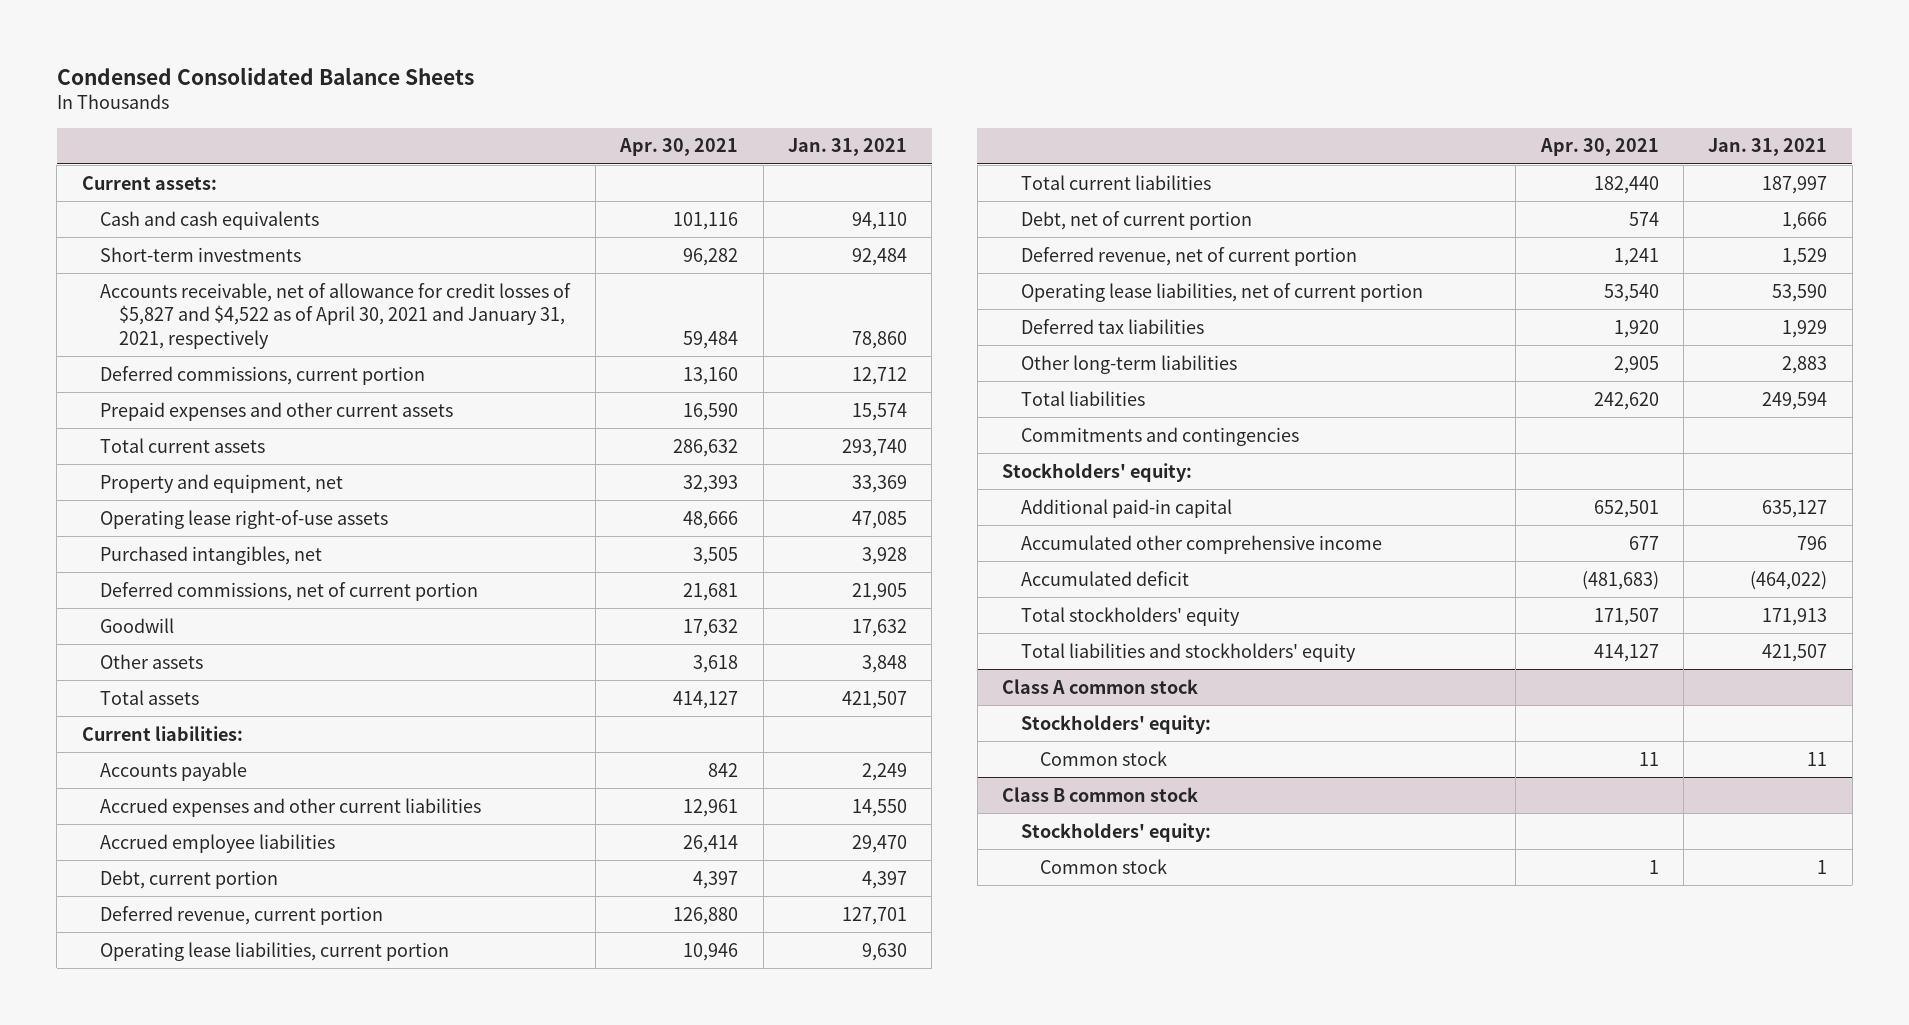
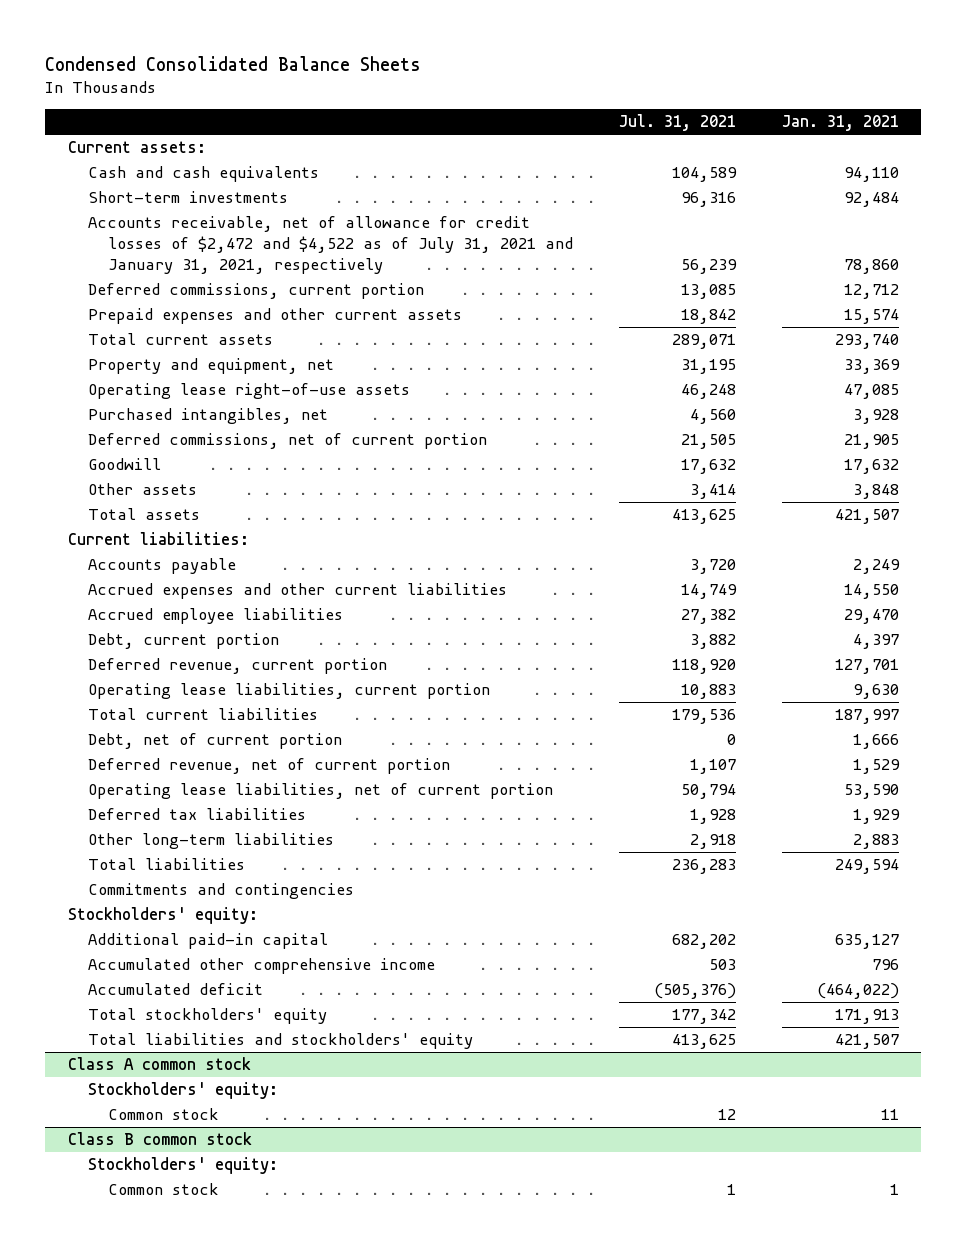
- | Apr. 30, 2021 | Jan. 31, 2021
+ | Jul. 31, 2021 | Jan. 31, 2021
- Accounts receivable, net of allowance for credit losses of $5,827 and $4,522 as of April 30, 2021 and January 31, 2021, respectively | 59,484 | 78,860
+ Accounts receivable, net of allowance for credit losses of $2,472 and $4,522 as of July 31, 2021 and January 31, 2021, respectively | 56,239 | 78,860

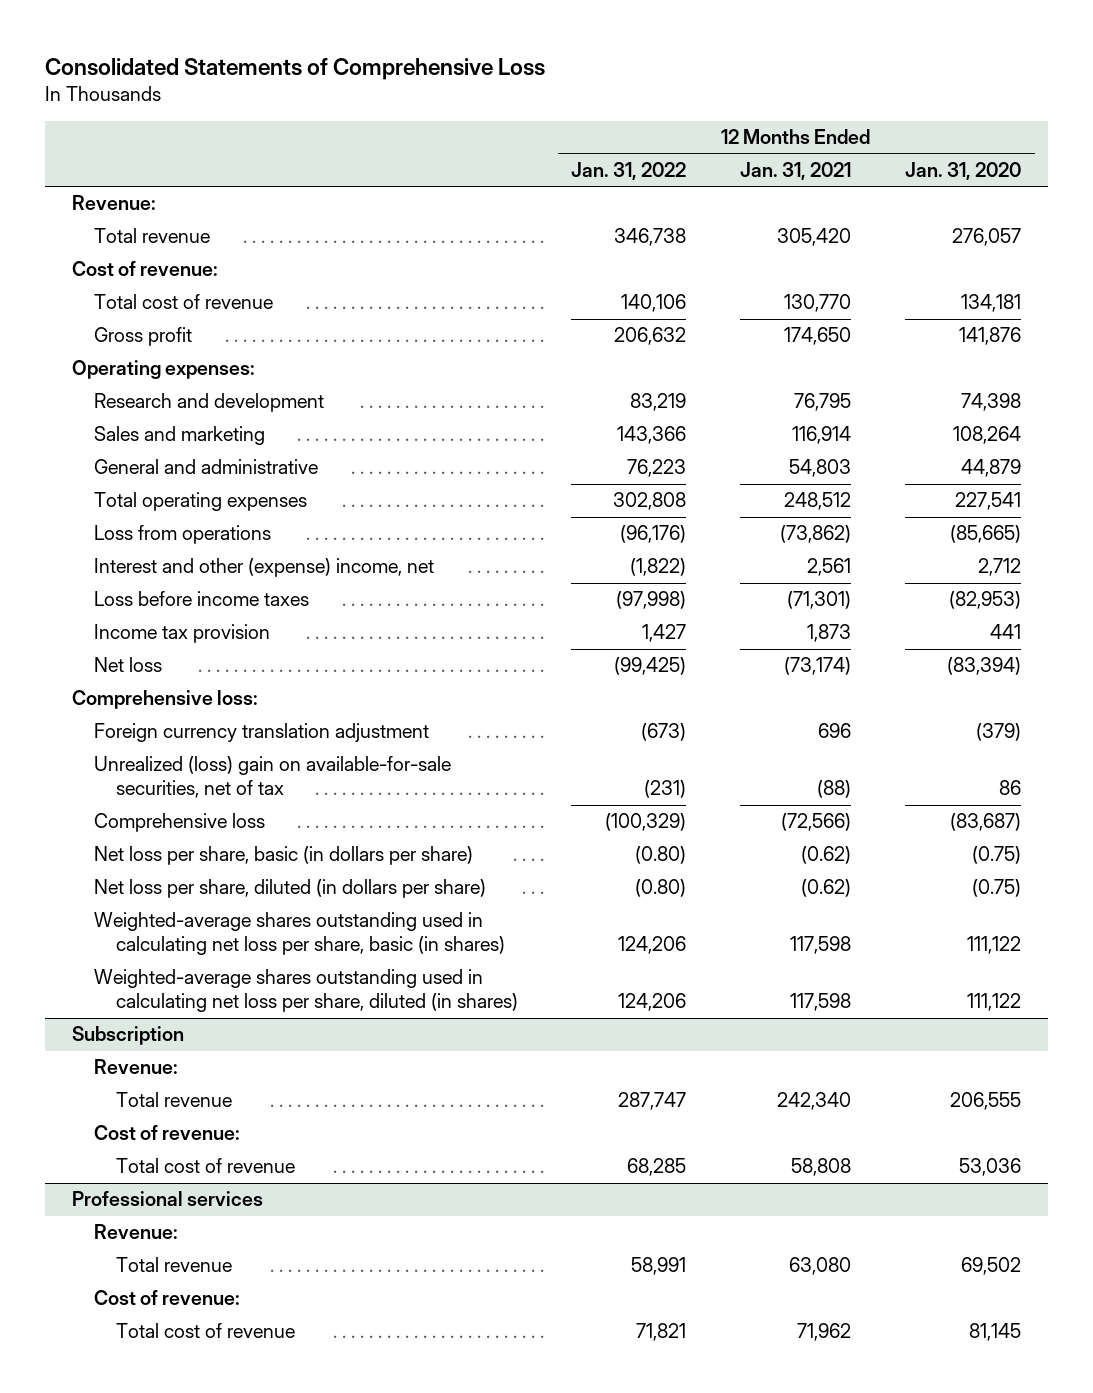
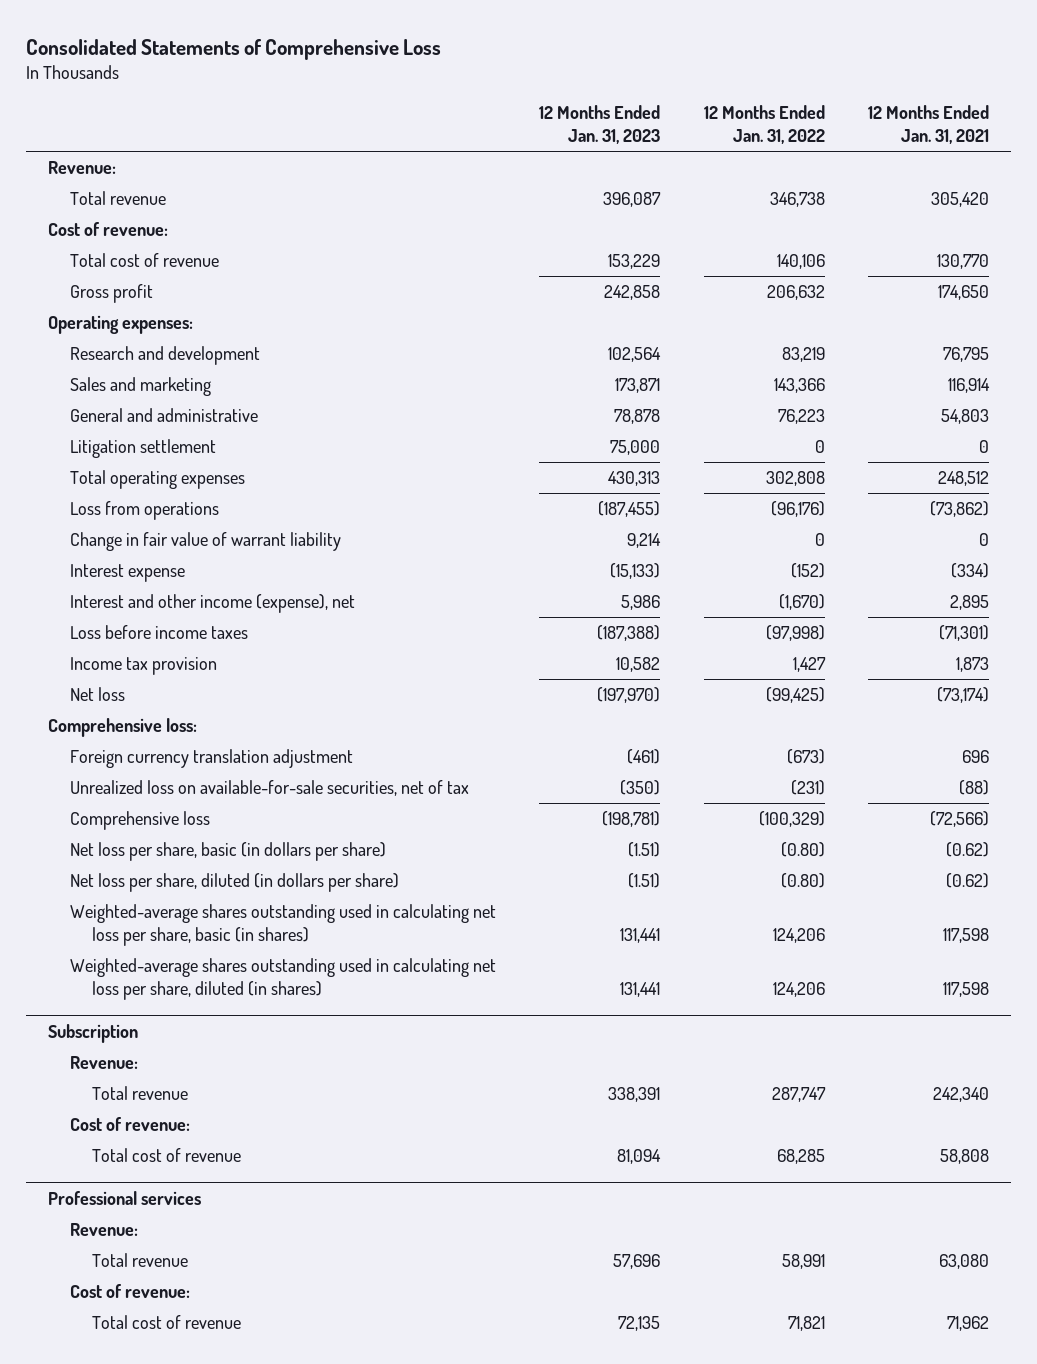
- | 12 Months Ended Jan. 31, 2022 | 12 Months Ended Jan. 31, 2021 | 12 Months Ended Jan. 31, 2020
+ | 12 Months Ended Jan. 31, 2023 | 12 Months Ended Jan. 31, 2022 | 12 Months Ended Jan. 31, 2021
+ Litigation settlement | 75,000 | 0 | 0
- Interest and other (expense) income, net | (1,822) | 2,561 | 2,712
+ Change in fair value of warrant liability | 9,214 | 0 | 0
+ Interest expense | (15,133) | (152) | (334)
+ Interest and other income (expense), net | 5,986 | (1,670) | 2,895
- Unrealized (loss) gain on available-for-sale securities, net of tax | (231) | (88) | 86
+ Unrealized loss on available-for-sale securities, net of tax | (350) | (231) | (88)

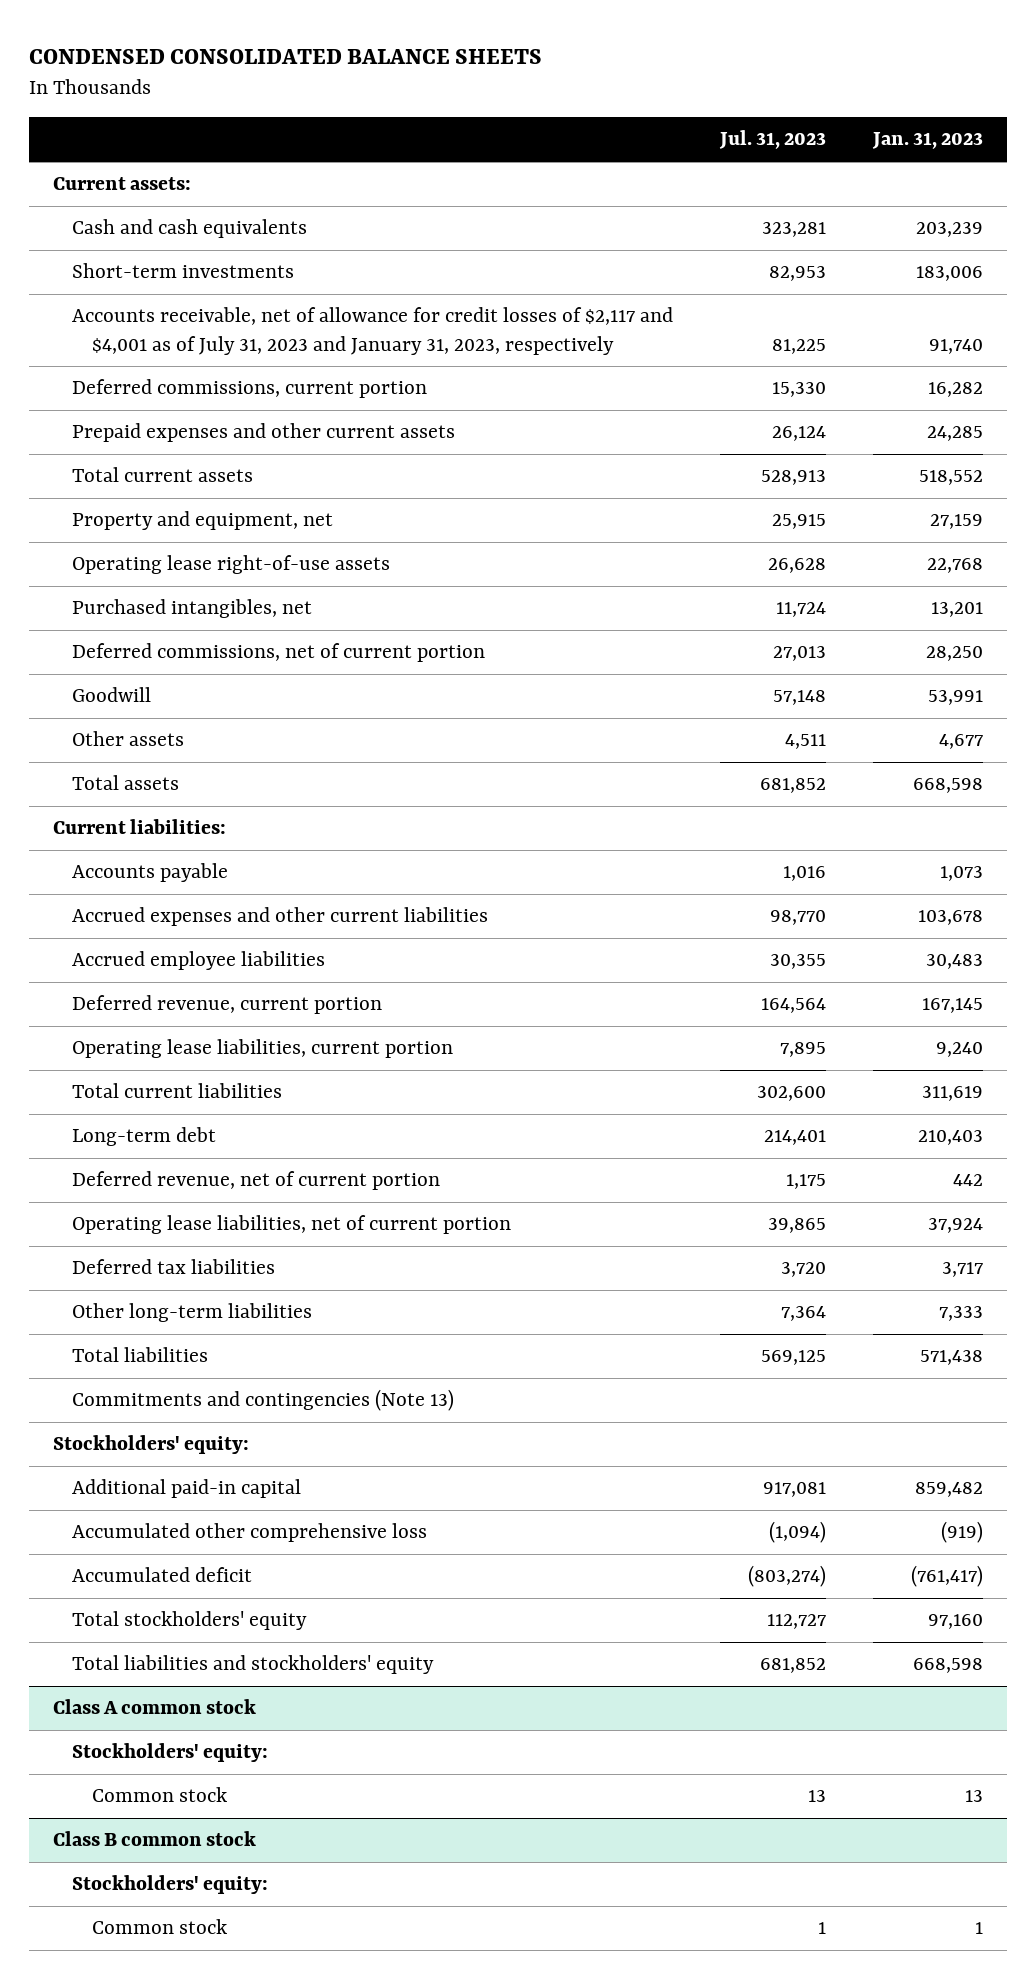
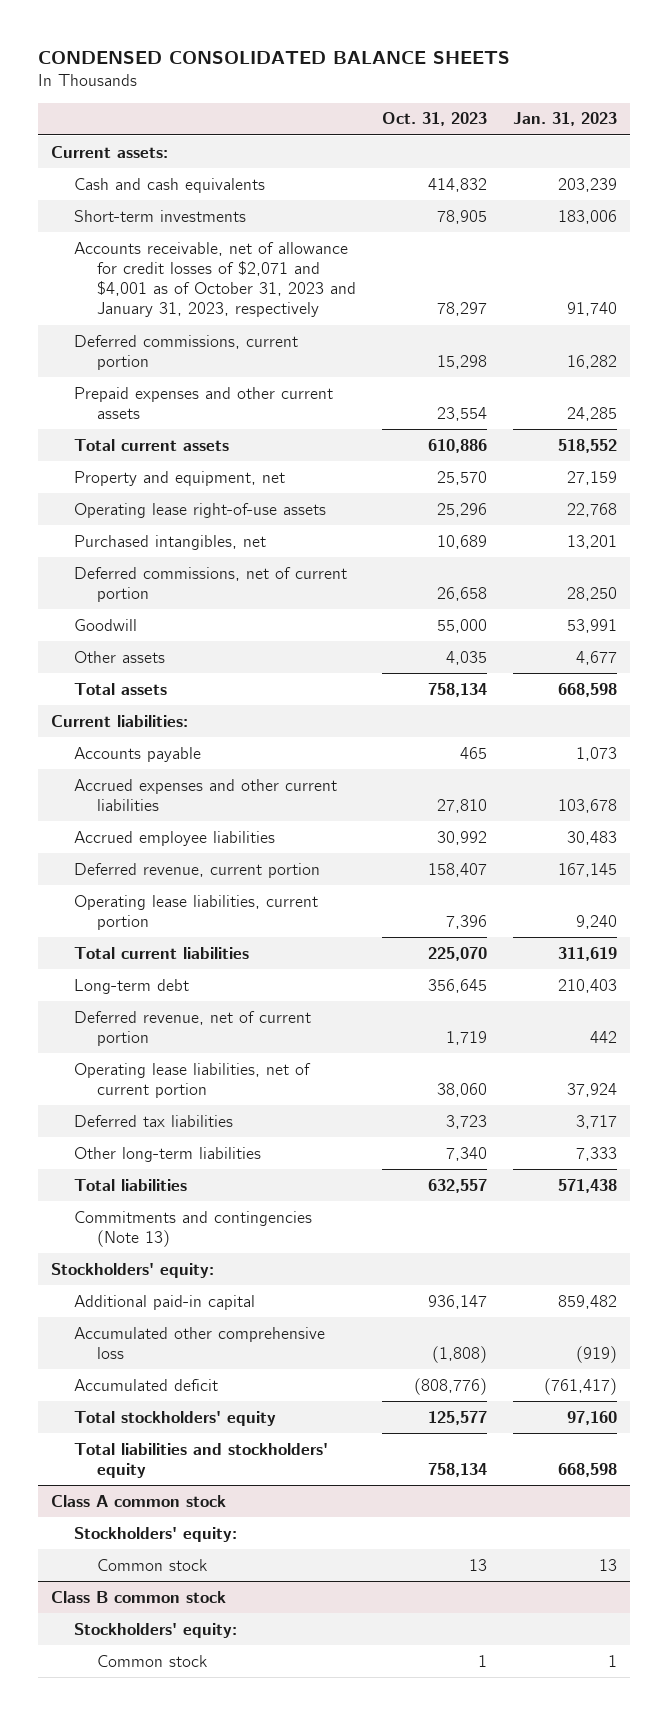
- | Jul. 31, 2023 | Jan. 31, 2023
+ | Oct. 31, 2023 | Jan. 31, 2023
- Accounts receivable, net of allowance for credit losses of $2,117 and $4,001 as of July 31, 2023 and January 31, 2023, respectively | 81,225 | 91,740
+ Accounts receivable, net of allowance for credit losses of $2,071 and $4,001 as of October 31, 2023 and January 31, 2023, respectively | 78,297 | 91,740

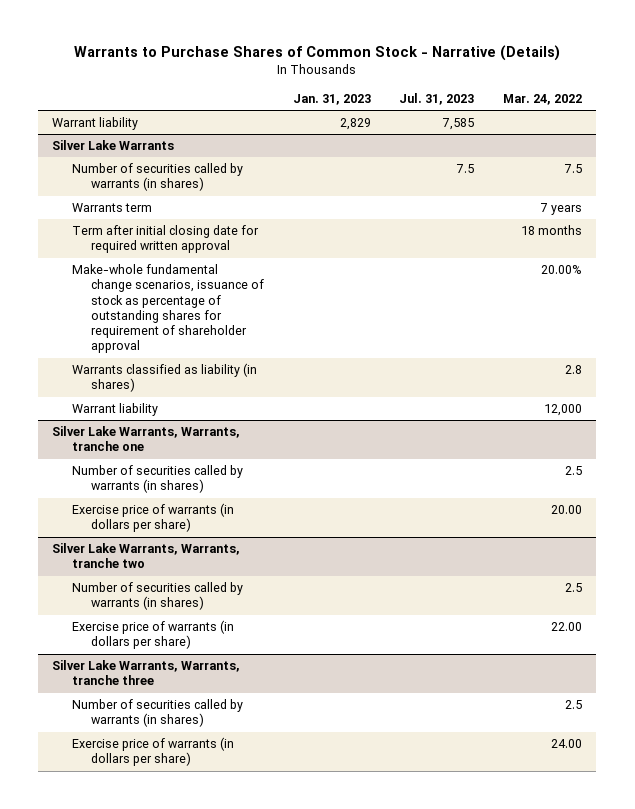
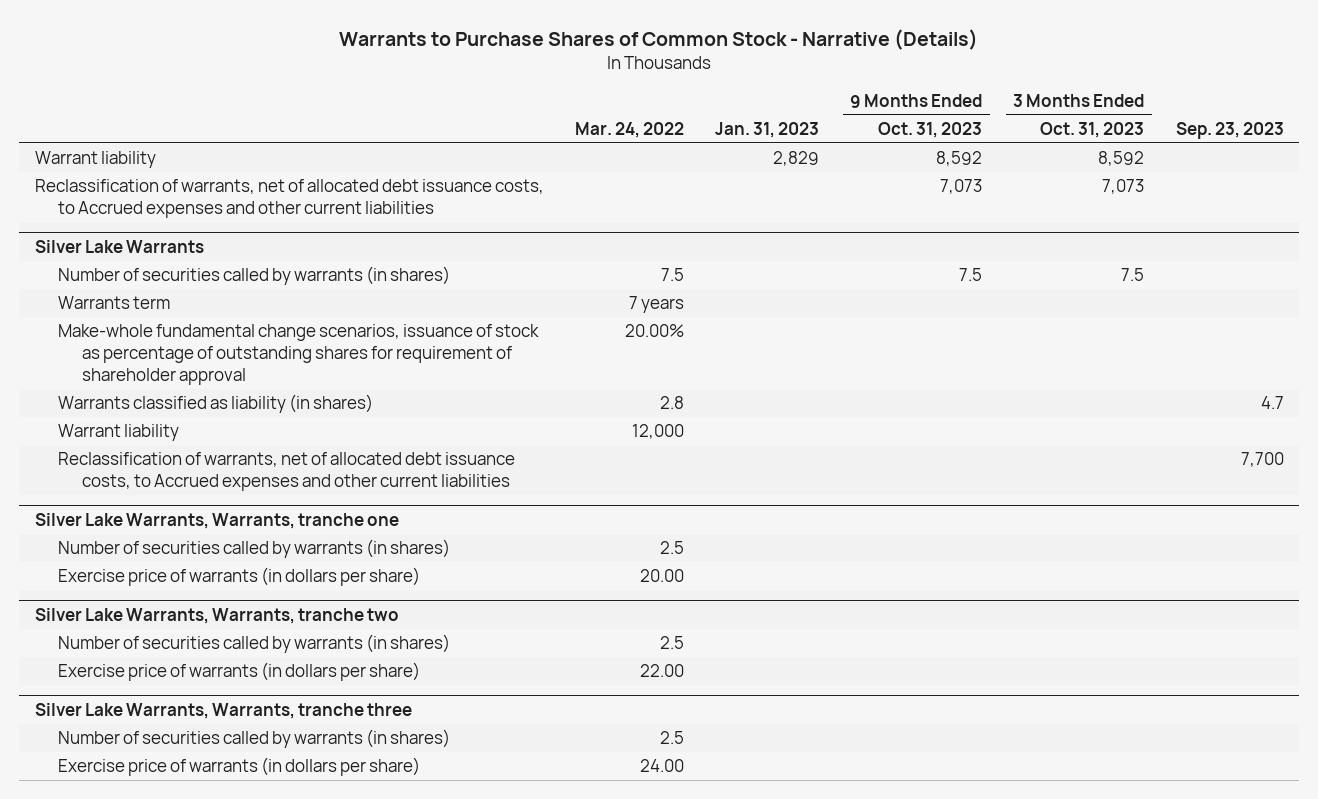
- | Jan. 31, 2023 | Jul. 31, 2023 | Mar. 24, 2022
+ | Mar. 24, 2022 | Jan. 31, 2023 | 9 Months Ended Oct. 31, 2023 | 3 Months Ended Oct. 31, 2023 | Sep. 23, 2023
+ Reclassification of warrants, net of allocated debt issuance costs, to Accrued expenses and other current liabilities | | | 7,073 | 7,073 |
@ Silver Lake Warrants
- Term after initial closing date for required written approval | | | 18 months
+ Reclassification of warrants, net of allocated debt issuance costs, to Accrued expenses and other current liabilities | | | | | 7,700

